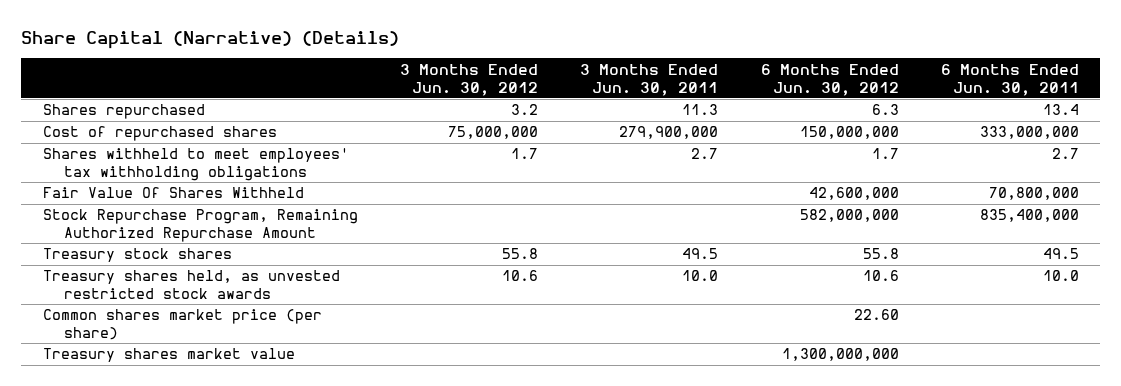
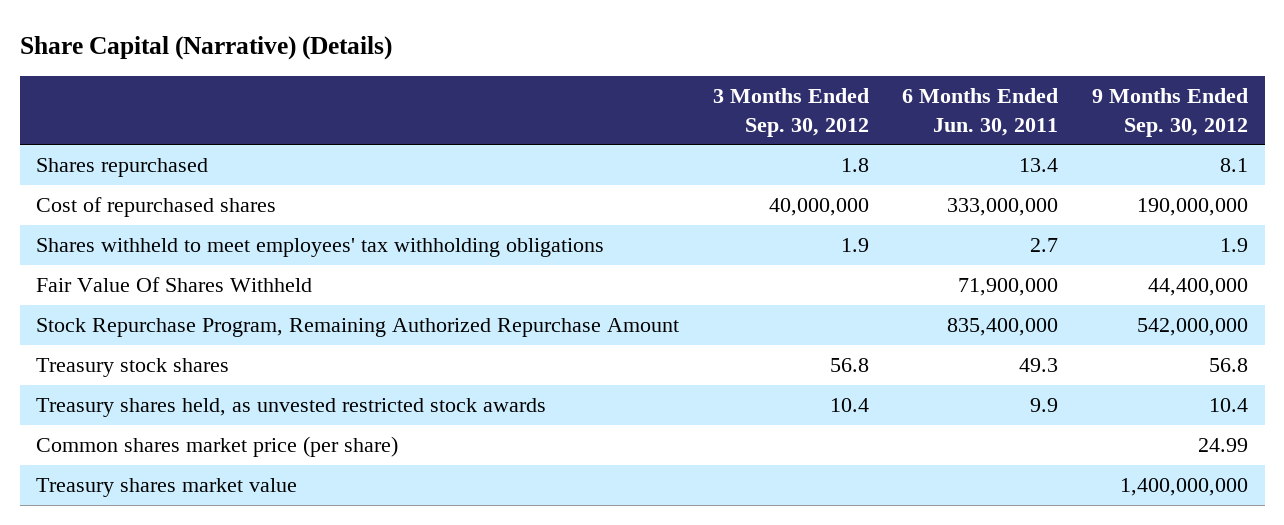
- | 3 Months Ended Jun. 30, 2012 | 3 Months Ended Jun. 30, 2011 | 6 Months Ended Jun. 30, 2012 | 6 Months Ended Jun. 30, 2011
+ | 3 Months Ended Sep. 30, 2012 | 6 Months Ended Jun. 30, 2011 | 9 Months Ended Sep. 30, 2012
- Fair Value Of Shares Withheld | | | 42,600,000 | 70,800,000
+ Fair Value Of Shares Withheld | | 71,900,000 | 44,400,000
- Treasury stock shares | 55.8 | 49.5 | 55.8 | 49.5
- Treasury shares held, as unvested restricted stock awards | 10.6 | 10.0 | 10.6 | 10.0
+ Treasury stock shares | 56.8 | 49.3 | 56.8
+ Treasury shares held, as unvested restricted stock awards | 10.4 | 9.9 | 10.4

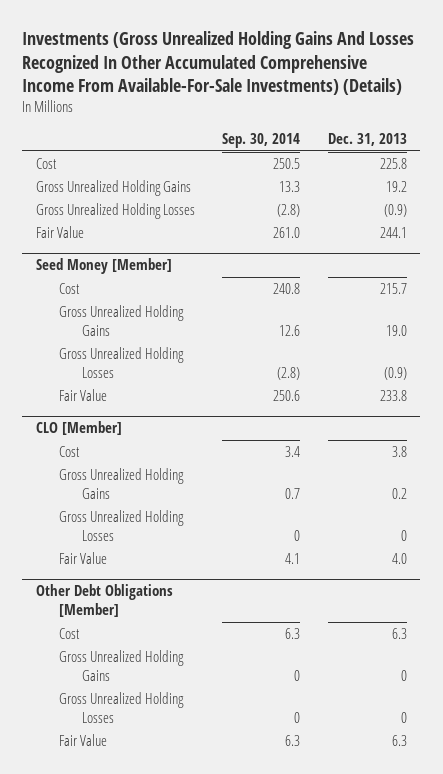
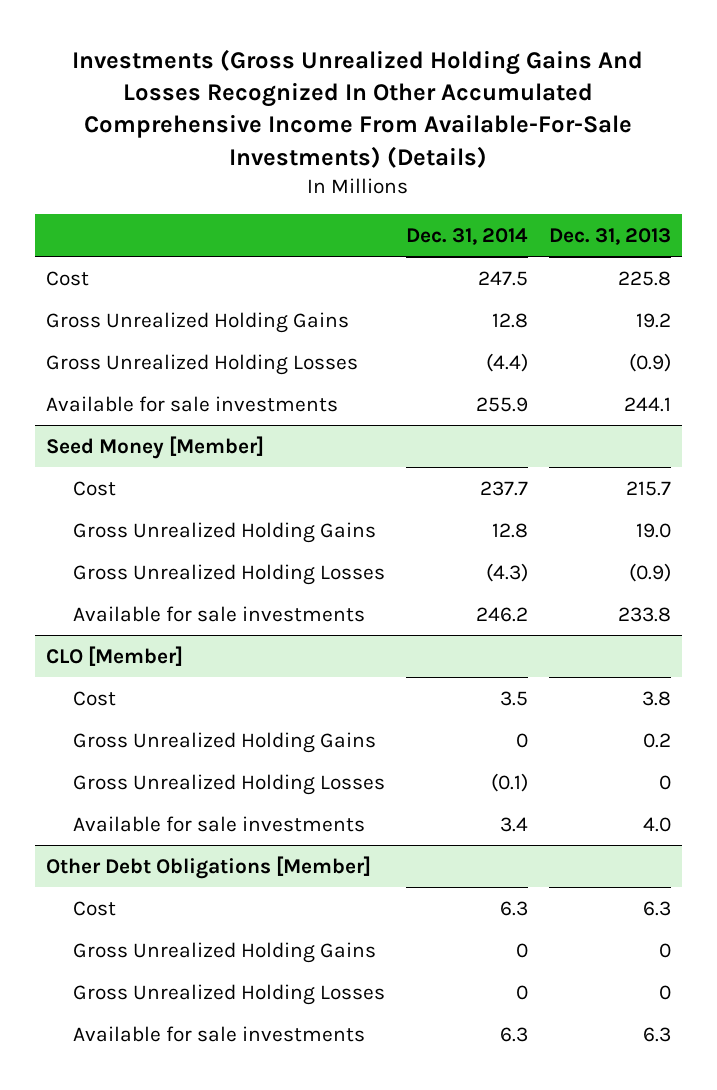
- | Sep. 30, 2014 | Dec. 31, 2013
+ | Dec. 31, 2014 | Dec. 31, 2013
- Fair Value | 261.0 | 244.1
+ Available for sale investments | 255.9 | 244.1
@ Seed Money [Member]
- Fair Value | 250.6 | 233.8
+ Available for sale investments | 246.2 | 233.8
@ CLO [Member]
- Fair Value | 4.1 | 4.0
+ Available for sale investments | 3.4 | 4.0
@ Other Debt Obligations [Member]
- Fair Value | 6.3 | 6.3
+ Available for sale investments | 6.3 | 6.3

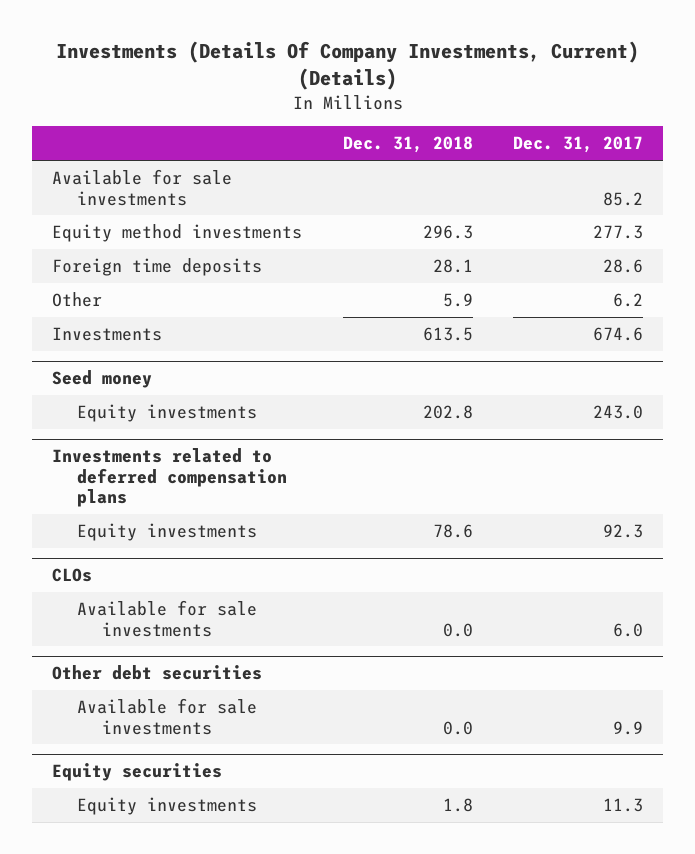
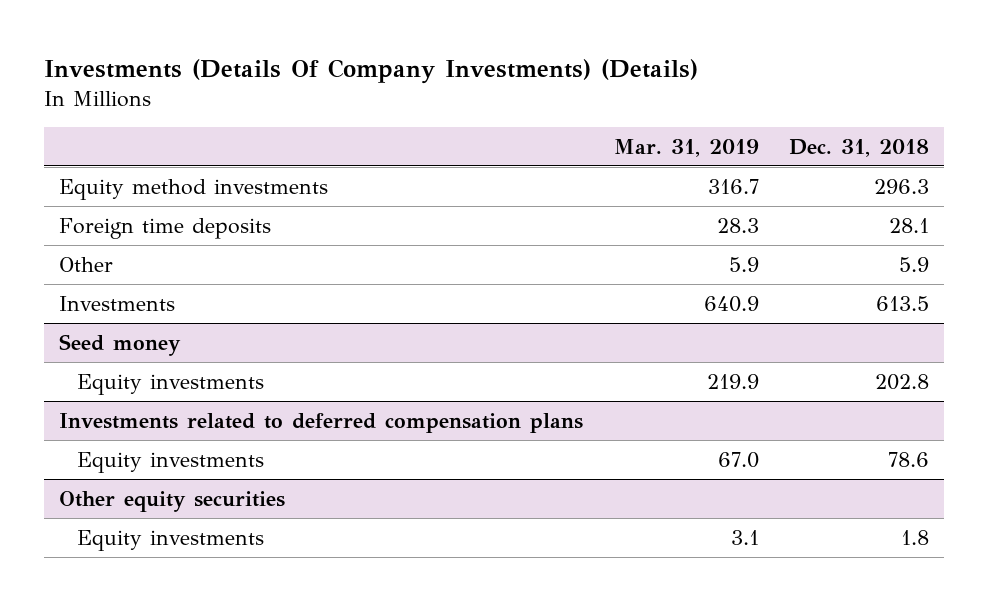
- Investments (Details Of Company Investments, Current) (Details)
+ Investments (Details Of Company Investments) (Details)
- | Dec. 31, 2018 | Dec. 31, 2017
+ | Mar. 31, 2019 | Dec. 31, 2018
- Available for sale investments | | 85.2
- CLOs
- Available for sale investments | 0.0 | 6.0
- Other debt securities
- Available for sale investments | 0.0 | 9.9
- Equity securities
+ Other equity securities

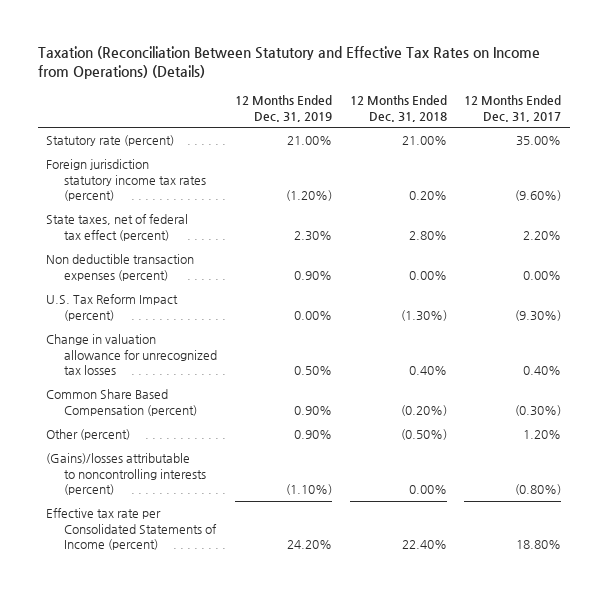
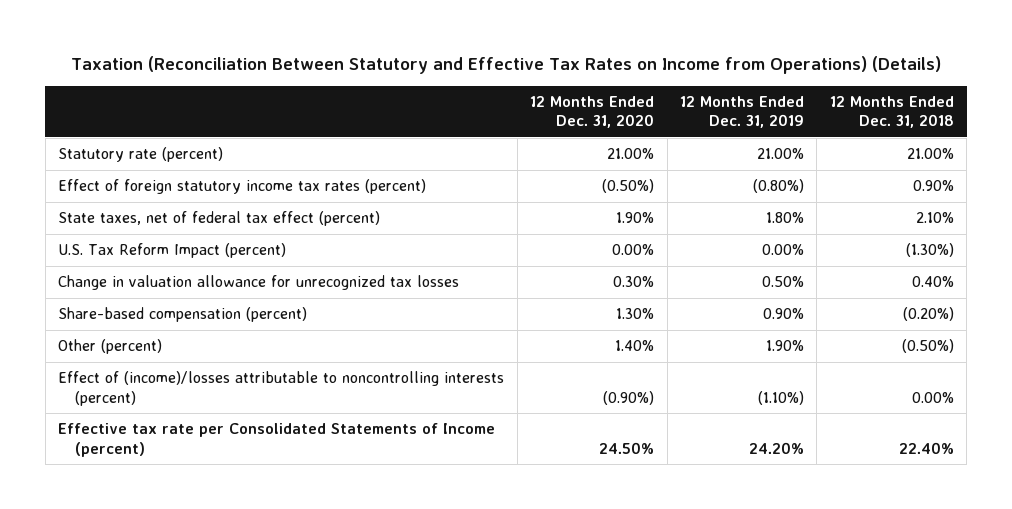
- | 12 Months Ended Dec. 31, 2019 | 12 Months Ended Dec. 31, 2018 | 12 Months Ended Dec. 31, 2017
+ | 12 Months Ended Dec. 31, 2020 | 12 Months Ended Dec. 31, 2019 | 12 Months Ended Dec. 31, 2018
- Foreign jurisdiction statutory income tax rates (percent) | (1.20%) | 0.20% | (9.60%)
- State taxes, net of federal tax effect (percent) | 2.30% | 2.80% | 2.20%
- Non deductible transaction expenses (percent) | 0.90% | 0.00% | 0.00%
+ Effect of foreign statutory income tax rates (percent) | (0.50%) | (0.80%) | 0.90%
+ State taxes, net of federal tax effect (percent) | 1.90% | 1.80% | 2.10%
- Common Share Based Compensation (percent) | 0.90% | (0.20%) | (0.30%)
- Other (percent) | 0.90% | (0.50%) | 1.20%
- (Gains)/losses attributable to noncontrolling interests (percent) | (1.10%) | 0.00% | (0.80%)
+ Share-based compensation (percent) | 1.30% | 0.90% | (0.20%)
+ Other (percent) | 1.40% | 1.90% | (0.50%)
+ Effect of (income)/losses attributable to noncontrolling interests (percent) | (0.90%) | (1.10%) | 0.00%

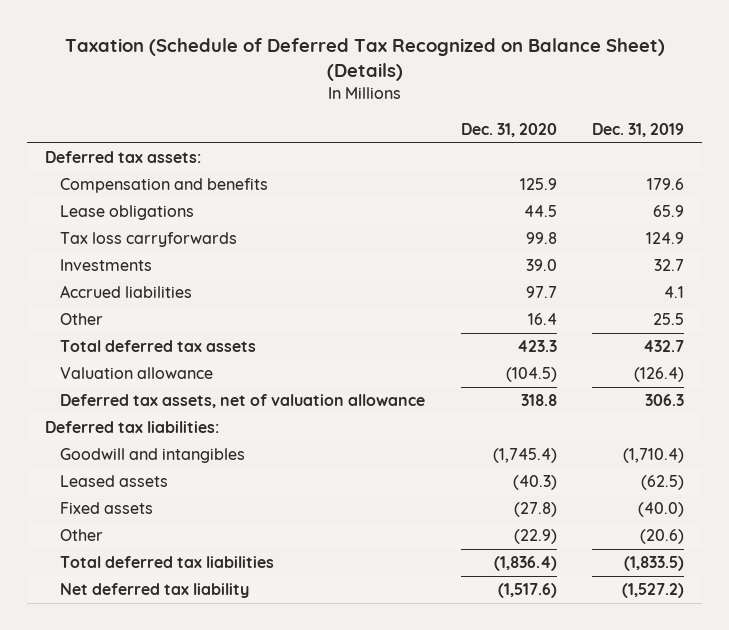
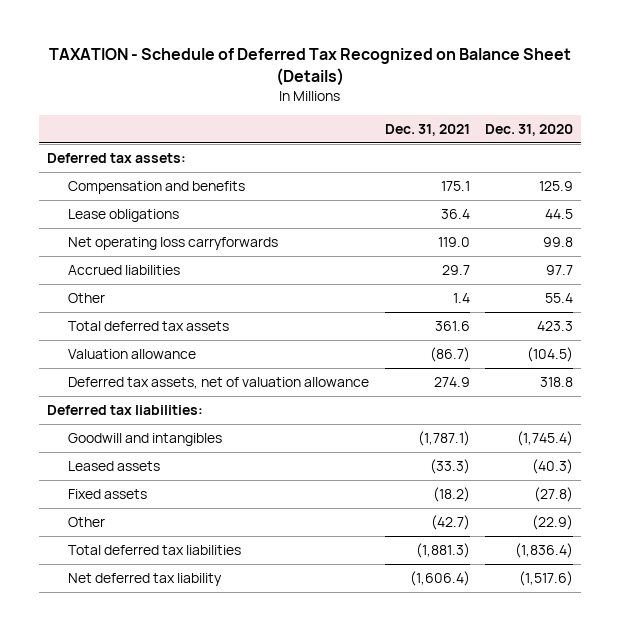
- Taxation (Schedule of Deferred Tax Recognized on Balance Sheet) (Details)
+ TAXATION - Schedule of Deferred Tax Recognized on Balance Sheet (Details)
- | Dec. 31, 2020 | Dec. 31, 2019
+ | Dec. 31, 2021 | Dec. 31, 2020
- Tax loss carryforwards | 99.8 | 124.9
- Investments | 39.0 | 32.7
+ Net operating loss carryforwards | 119.0 | 99.8
- Other | 16.4 | 25.5
+ Other | 1.4 | 55.4

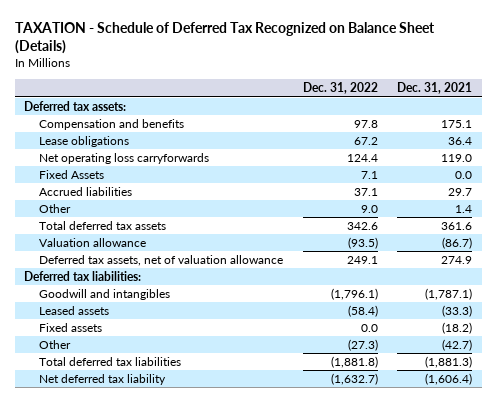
- | Dec. 31, 2021 | Dec. 31, 2020
+ | Dec. 31, 2022 | Dec. 31, 2021
+ Fixed Assets | 7.1 | 0.0

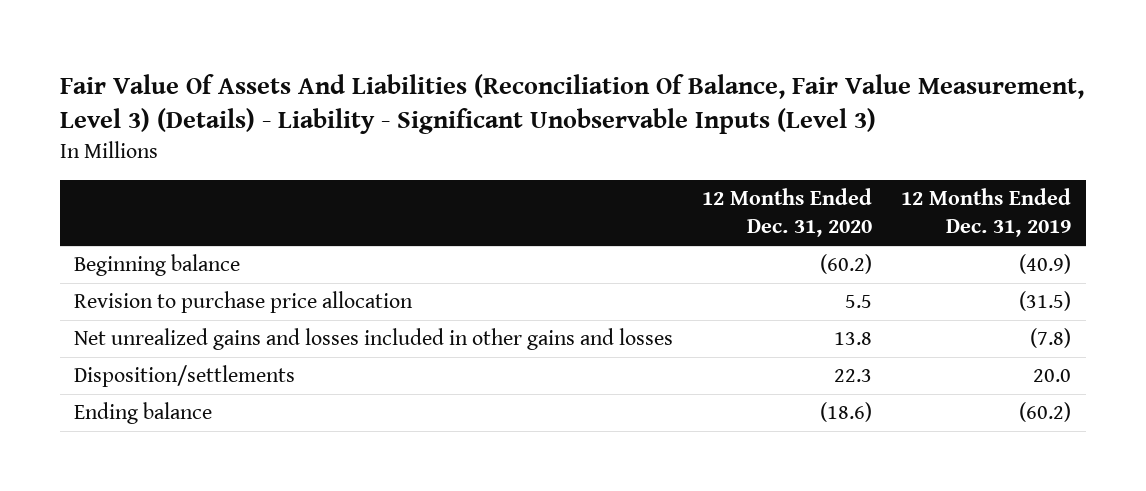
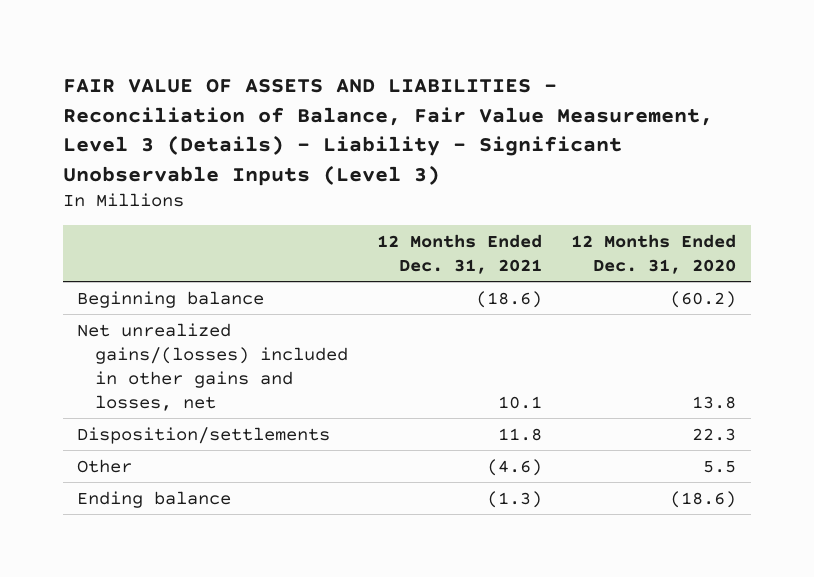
- Fair Value Of Assets And Liabilities (Reconciliation Of Balance, Fair Value Measurement, Level 3) (Details) - Liability - Significant Unobservable Inputs (Level 3)
+ FAIR VALUE OF ASSETS AND LIABILITIES - Reconciliation of Balance, Fair Value Measurement, Level 3 (Details) - Liability - Significant Unobservable Inputs (Level 3)
- | 12 Months Ended Dec. 31, 2020 | 12 Months Ended Dec. 31, 2019
+ | 12 Months Ended Dec. 31, 2021 | 12 Months Ended Dec. 31, 2020
- Revision to purchase price allocation | 5.5 | (31.5)
- Net unrealized gains and losses included in other gains and losses | 13.8 | (7.8)
+ Net unrealized gains/(losses) included in other gains and losses, net | 10.1 | 13.8
+ Other | (4.6) | 5.5

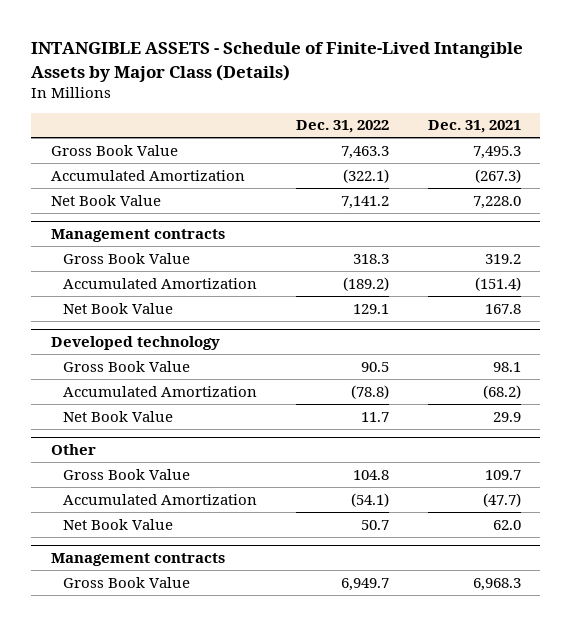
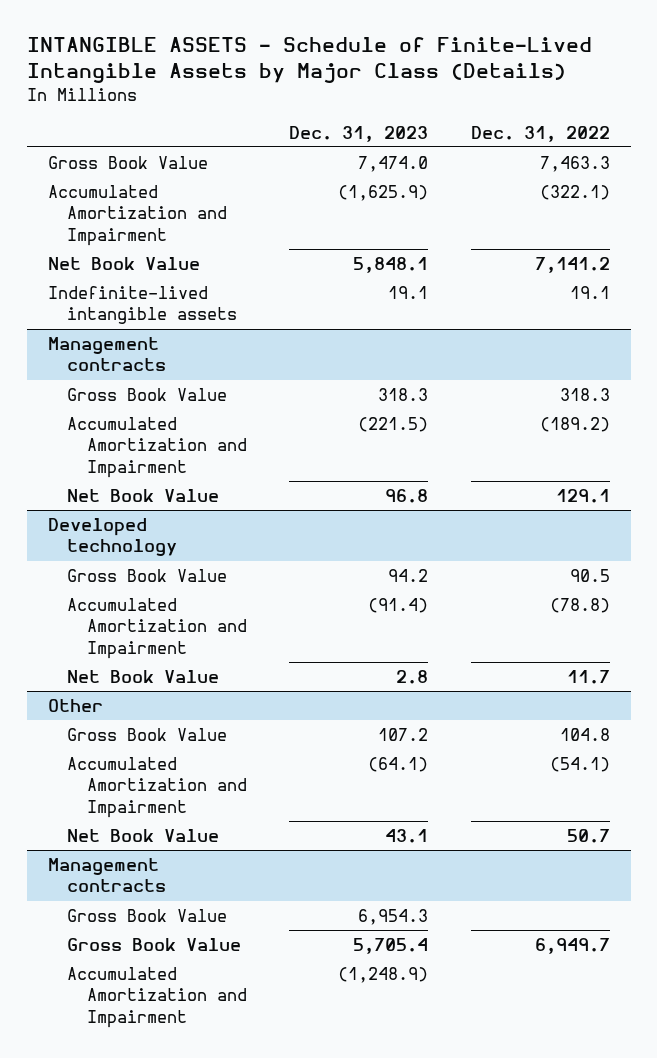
- | Dec. 31, 2022 | Dec. 31, 2021
+ | Dec. 31, 2023 | Dec. 31, 2022
- Accumulated Amortization | (322.1) | (267.3)
+ Accumulated Amortization and Impairment | (1,625.9) | (322.1)
+ Indefinite-lived intangible assets | 19.1 | 19.1
@ Management contracts
- Accumulated Amortization | (189.2) | (151.4)
+ Accumulated Amortization and Impairment | (221.5) | (189.2)
@ Developed technology
- Accumulated Amortization | (78.8) | (68.2)
+ Accumulated Amortization and Impairment | (91.4) | (78.8)
@ Other
- Accumulated Amortization | (54.1) | (47.7)
+ Accumulated Amortization and Impairment | (64.1) | (54.1)
@ Management contracts
+ Gross Book Value | 6,954.3 |
+ Accumulated Amortization and Impairment | (1,248.9) |

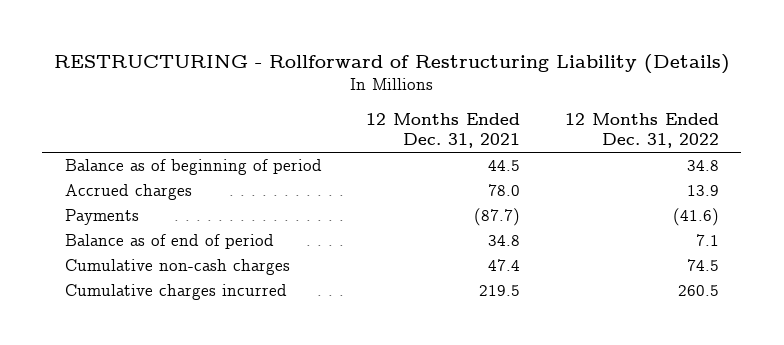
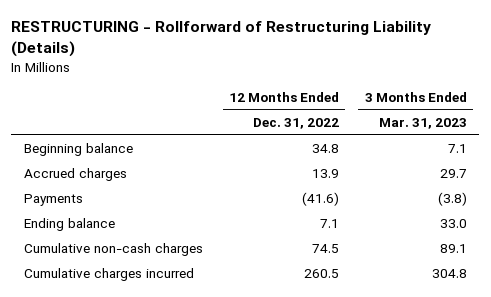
- | 12 Months Ended Dec. 31, 2021 | 12 Months Ended Dec. 31, 2022
+ | 12 Months Ended Dec. 31, 2022 | 3 Months Ended Mar. 31, 2023
- Balance as of beginning of period | 44.5 | 34.8
+ Beginning balance | 34.8 | 7.1
- Balance as of end of period | 34.8 | 7.1
+ Ending balance | 7.1 | 33.0

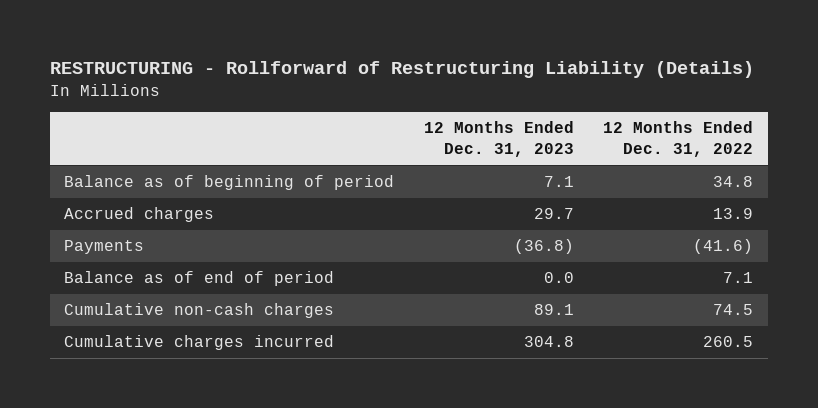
- | 12 Months Ended Dec. 31, 2022 | 3 Months Ended Mar. 31, 2023
+ | 12 Months Ended Dec. 31, 2023 | 12 Months Ended Dec. 31, 2022
- Beginning balance | 34.8 | 7.1
+ Balance as of beginning of period | 7.1 | 34.8
- Ending balance | 7.1 | 33.0
+ Balance as of end of period | 0.0 | 7.1

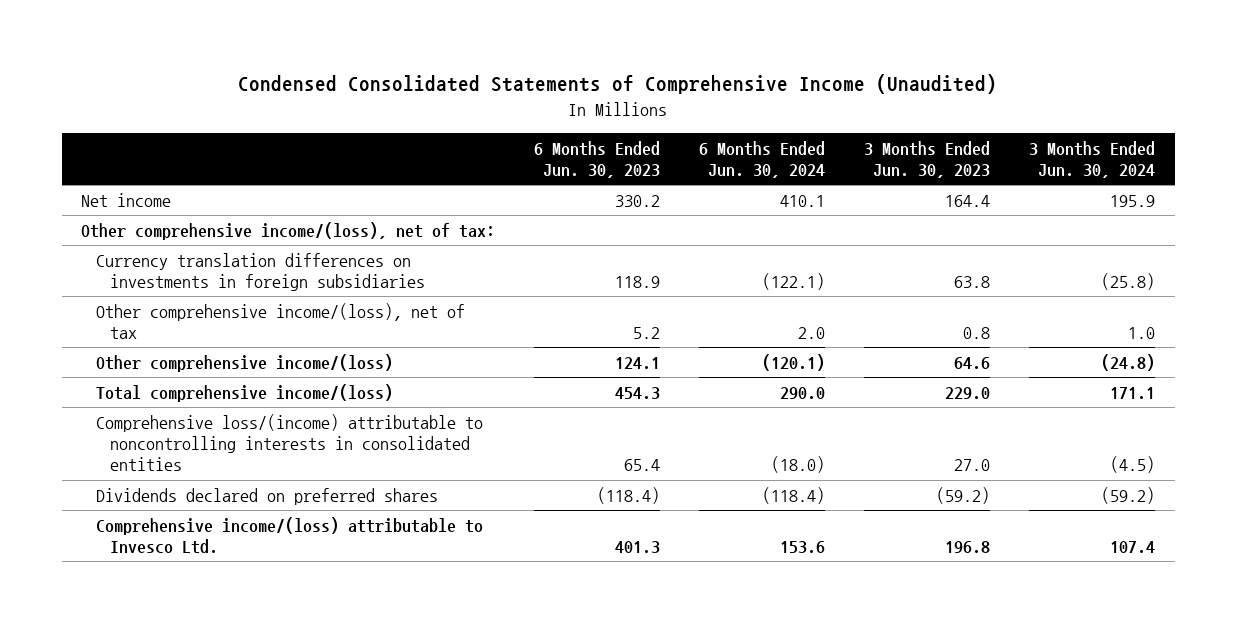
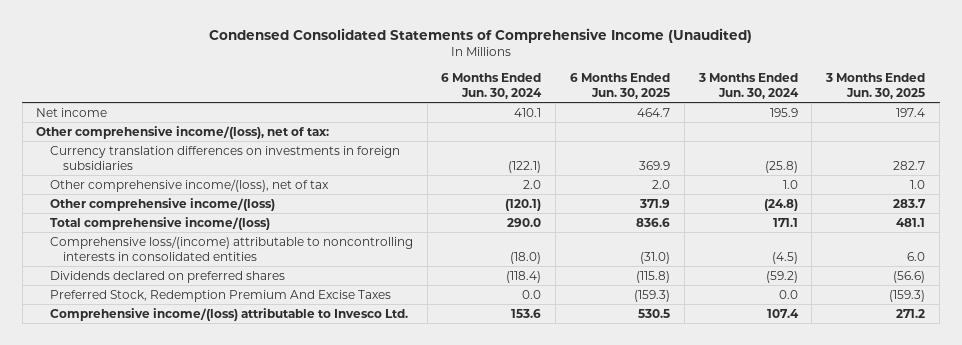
- | 6 Months Ended Jun. 30, 2023 | 6 Months Ended Jun. 30, 2024 | 3 Months Ended Jun. 30, 2023 | 3 Months Ended Jun. 30, 2024
+ | 6 Months Ended Jun. 30, 2024 | 6 Months Ended Jun. 30, 2025 | 3 Months Ended Jun. 30, 2024 | 3 Months Ended Jun. 30, 2025
+ Preferred Stock, Redemption Premium And Excise Taxes | 0.0 | (159.3) | 0.0 | (159.3)

